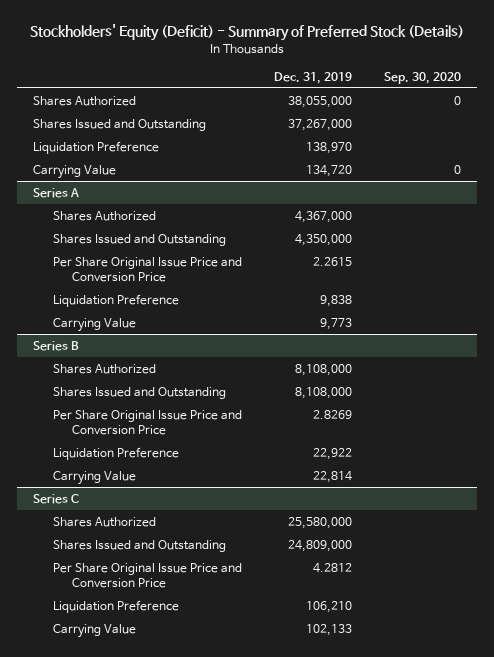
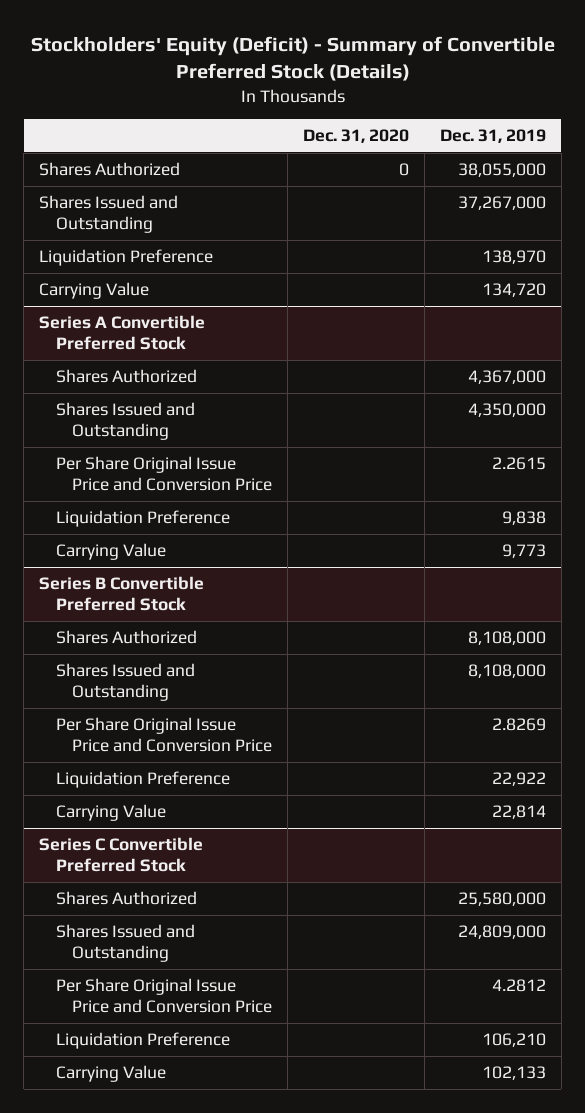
- Stockholders' Equity (Deficit) - Summary of Preferred Stock (Details)
+ Stockholders' Equity (Deficit) - Summary of Convertible Preferred Stock (Details)
- | Dec. 31, 2019 | Sep. 30, 2020
+ | Dec. 31, 2020 | Dec. 31, 2019
- Series A
+ Series A Convertible Preferred Stock
- Series B
+ Series B Convertible Preferred Stock
- Series C
+ Series C Convertible Preferred Stock

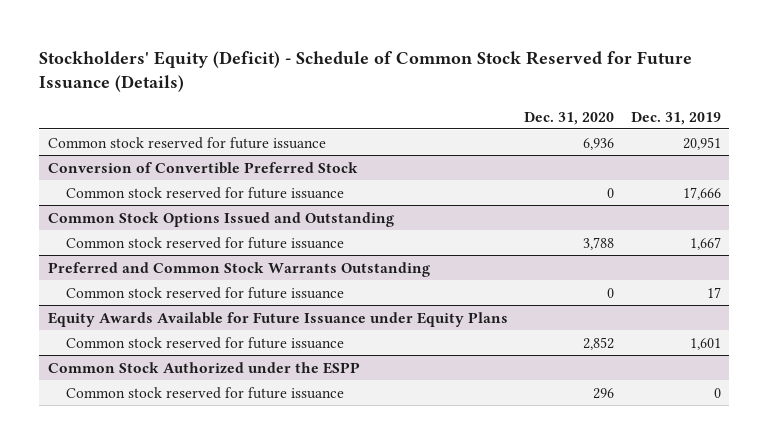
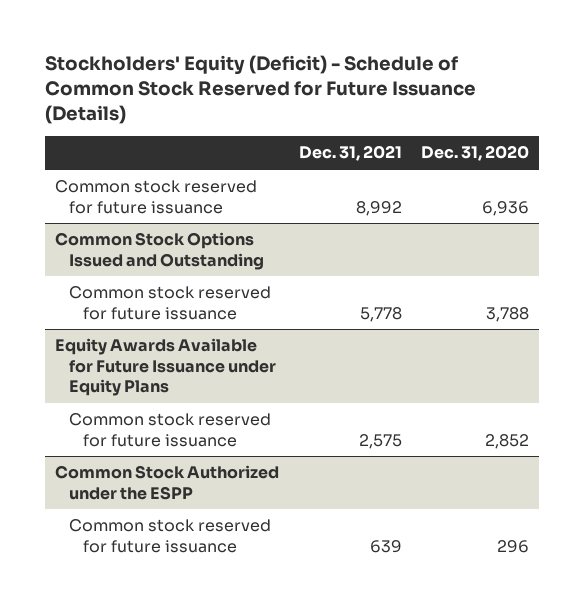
- | Dec. 31, 2020 | Dec. 31, 2019
+ | Dec. 31, 2021 | Dec. 31, 2020
- Conversion of Convertible Preferred Stock
- Common stock reserved for future issuance | 0 | 17,666
- Preferred and Common Stock Warrants Outstanding
- Common stock reserved for future issuance | 0 | 17

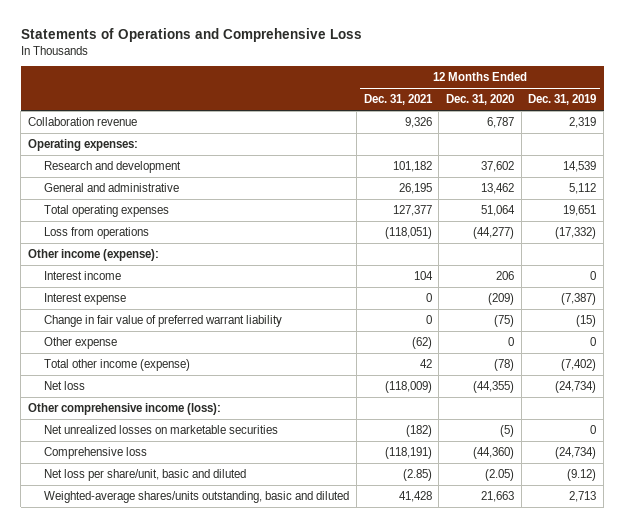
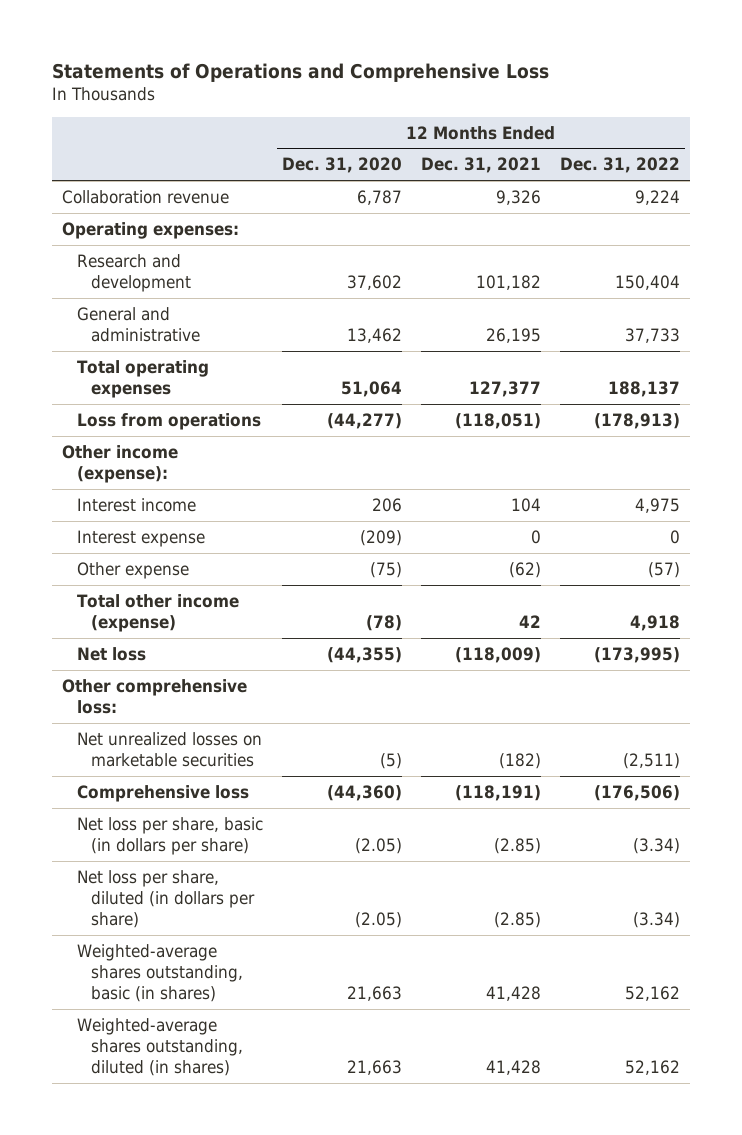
- | 12 Months Ended Dec. 31, 2021 | 12 Months Ended Dec. 31, 2020 | 12 Months Ended Dec. 31, 2019
+ | 12 Months Ended Dec. 31, 2020 | 12 Months Ended Dec. 31, 2021 | 12 Months Ended Dec. 31, 2022
- Change in fair value of preferred warrant liability | 0 | (75) | (15)
- Other expense | (62) | 0 | 0
+ Other expense | (75) | (62) | (57)
- Other comprehensive income (loss):
+ Other comprehensive loss:
- Net loss per share/unit, basic and diluted | (2.85) | (2.05) | (9.12)
- Weighted-average shares/units outstanding, basic and diluted | 41,428 | 21,663 | 2,713
+ Net loss per share, basic (in dollars per share) | (2.05) | (2.85) | (3.34)
+ Net loss per share, diluted (in dollars per share) | (2.05) | (2.85) | (3.34)
+ Weighted-average shares outstanding, basic (in shares) | 21,663 | 41,428 | 52,162
+ Weighted-average shares outstanding, diluted (in shares) | 21,663 | 41,428 | 52,162

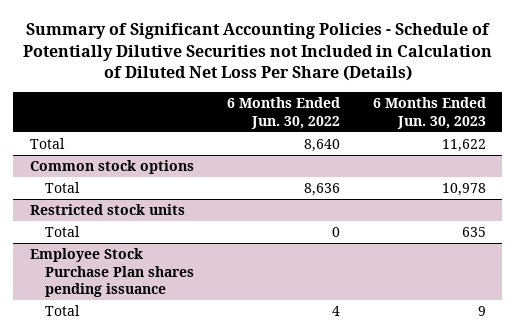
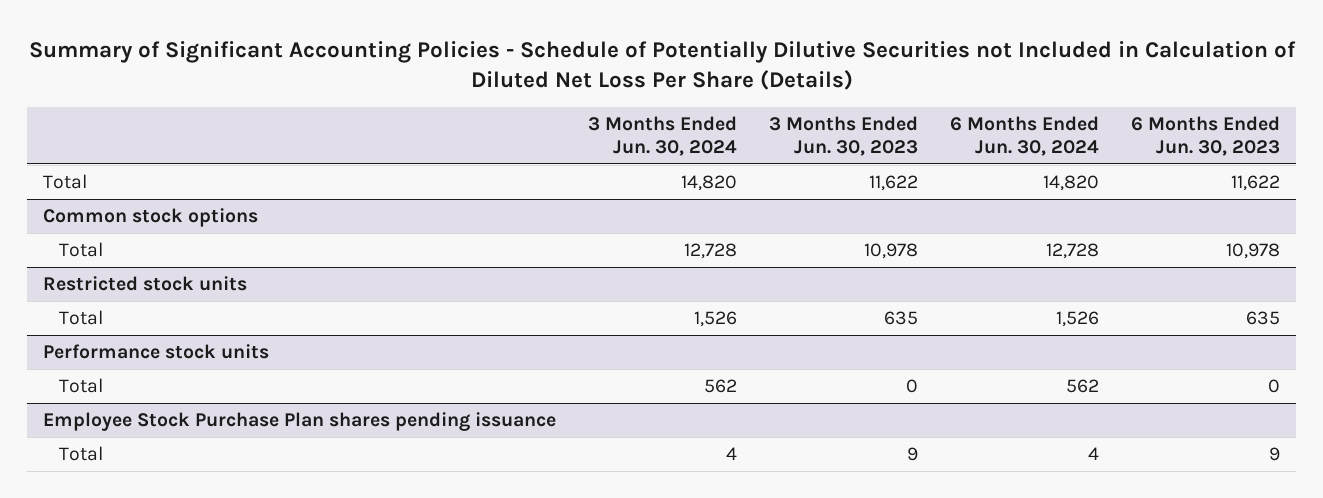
- | 6 Months Ended Jun. 30, 2022 | 6 Months Ended Jun. 30, 2023
+ | 3 Months Ended Jun. 30, 2024 | 3 Months Ended Jun. 30, 2023 | 6 Months Ended Jun. 30, 2024 | 6 Months Ended Jun. 30, 2023
+ Performance stock units
+ Total | 562 | 0 | 562 | 0

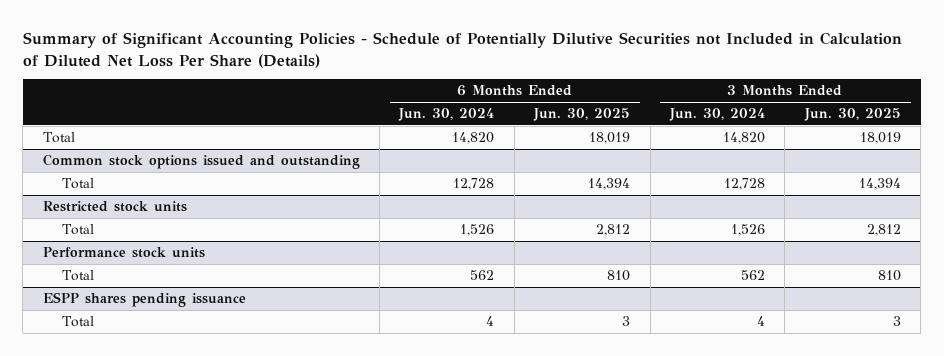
- | 3 Months Ended Jun. 30, 2024 | 3 Months Ended Jun. 30, 2023 | 6 Months Ended Jun. 30, 2024 | 6 Months Ended Jun. 30, 2023
+ | 6 Months Ended Jun. 30, 2024 | 6 Months Ended Jun. 30, 2025 | 3 Months Ended Jun. 30, 2024 | 3 Months Ended Jun. 30, 2025
- Common stock options
+ Common stock options issued and outstanding
- Employee Stock Purchase Plan shares pending issuance
+ ESPP shares pending issuance

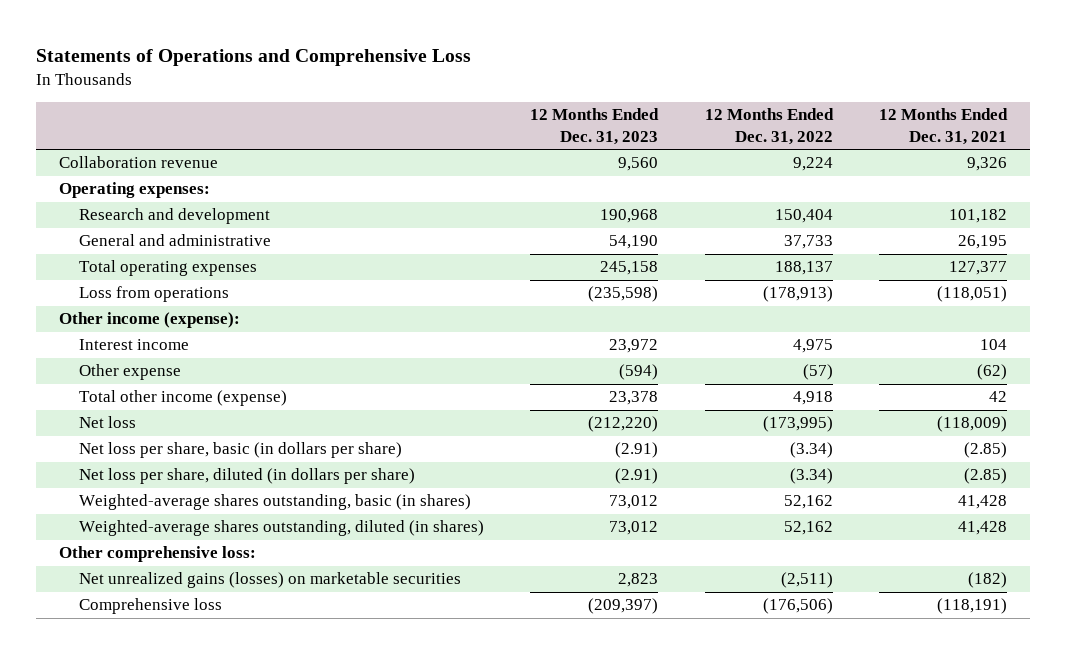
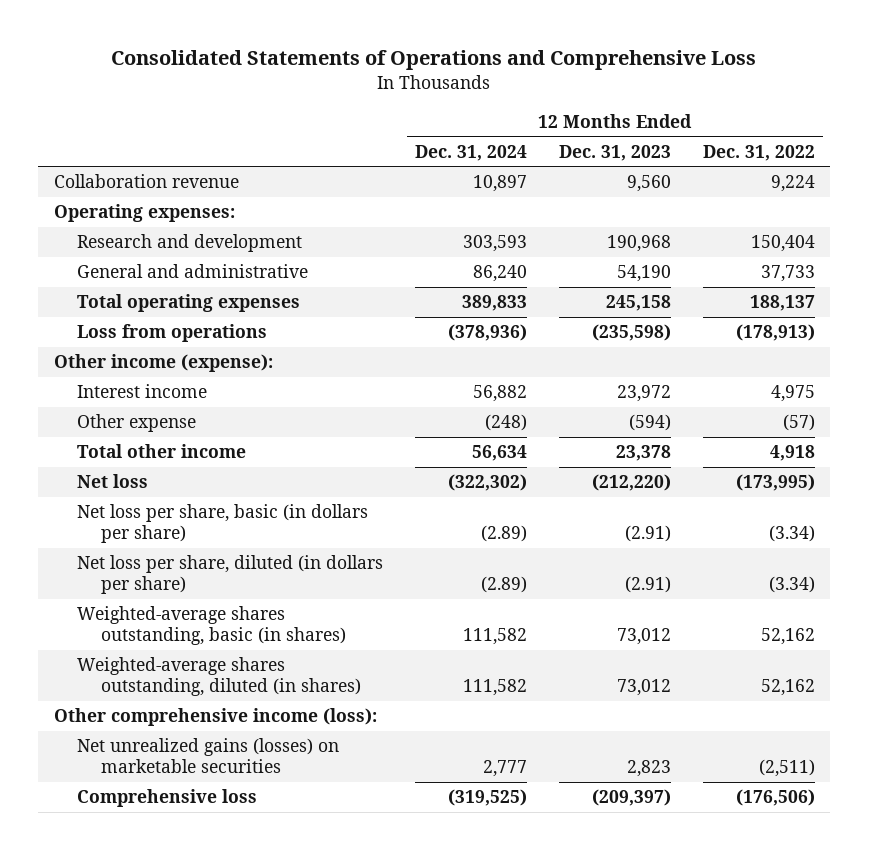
- Statements of Operations and Comprehensive Loss
+ Consolidated Statements of Operations and Comprehensive Loss
- | 12 Months Ended Dec. 31, 2023 | 12 Months Ended Dec. 31, 2022 | 12 Months Ended Dec. 31, 2021
+ | 12 Months Ended Dec. 31, 2024 | 12 Months Ended Dec. 31, 2023 | 12 Months Ended Dec. 31, 2022
- Total other income (expense) | 23,378 | 4,918 | 42
+ Total other income | 56,634 | 23,378 | 4,918
- Other comprehensive loss:
+ Other comprehensive income (loss):

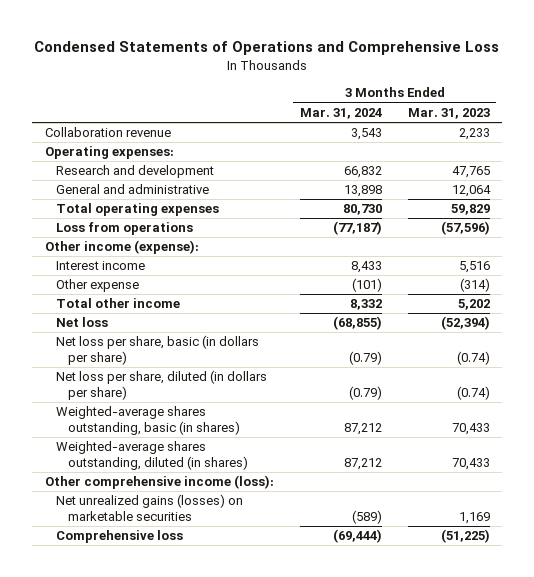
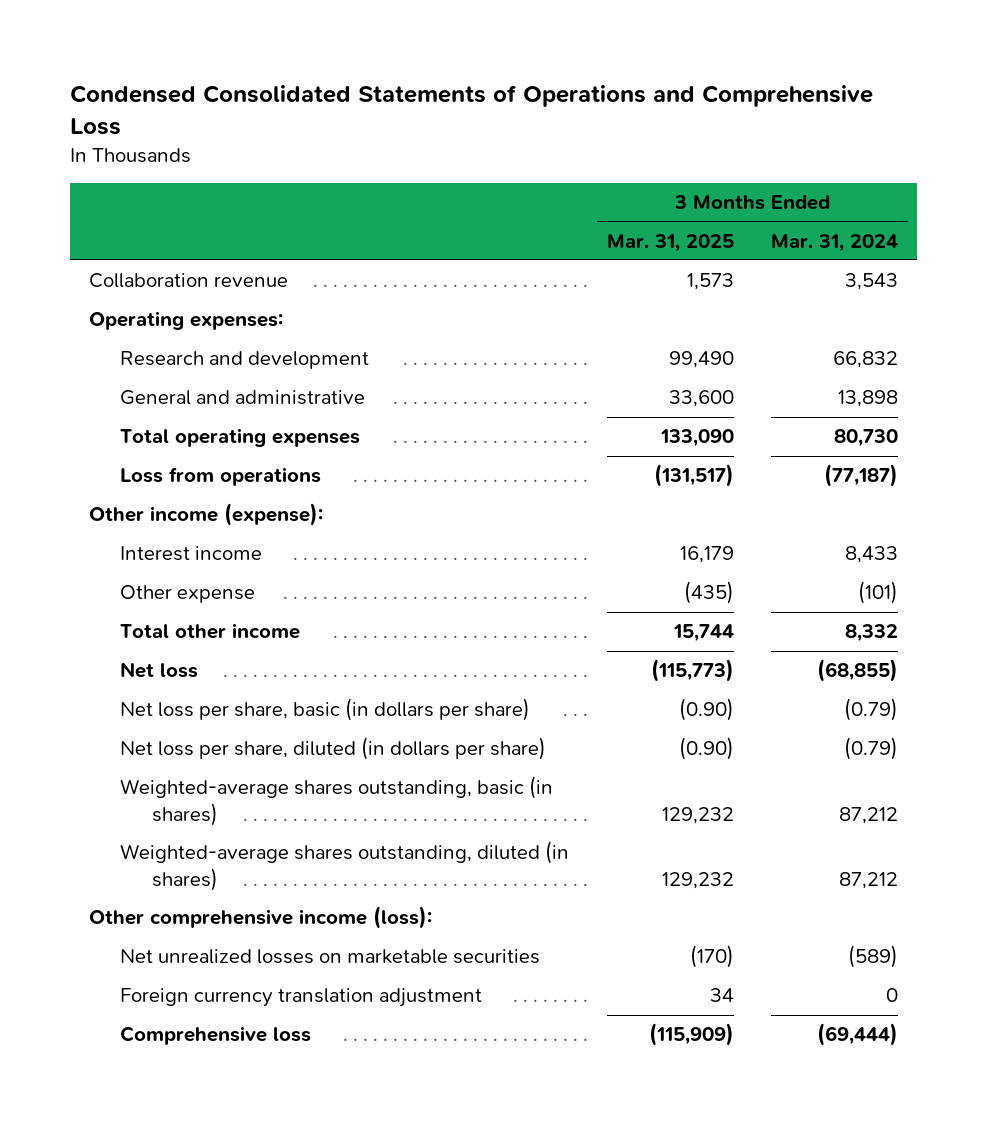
- Condensed Statements of Operations and Comprehensive Loss
+ Condensed Consolidated Statements of Operations and Comprehensive Loss
- | 3 Months Ended Mar. 31, 2024 | 3 Months Ended Mar. 31, 2023
+ | 3 Months Ended Mar. 31, 2025 | 3 Months Ended Mar. 31, 2024
- Net unrealized gains (losses) on marketable securities | (589) | 1,169
+ Net unrealized losses on marketable securities | (170) | (589)
+ Foreign currency translation adjustment | 34 | 0

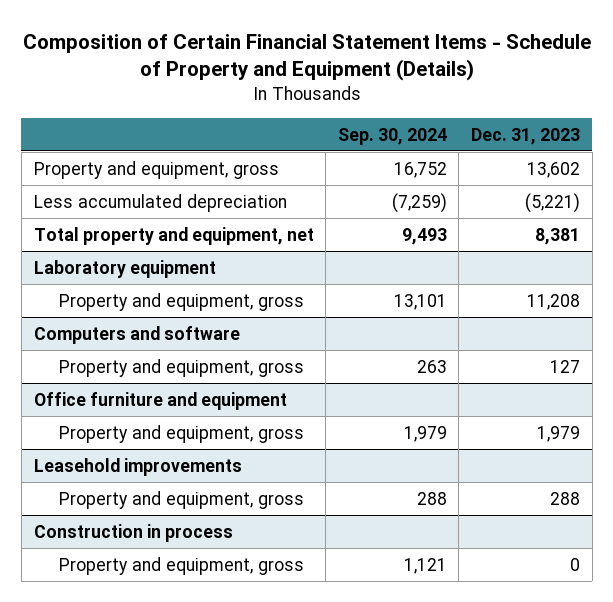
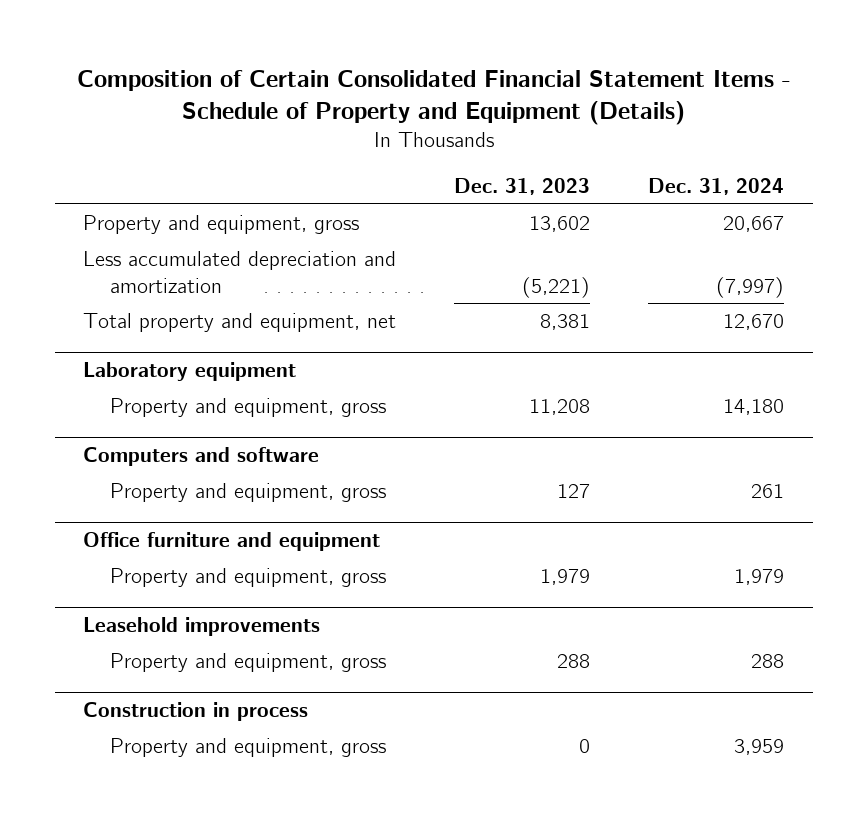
- Composition of Certain Financial Statement Items - Schedule of Property and Equipment (Details)
+ Composition of Certain Consolidated Financial Statement Items - Schedule of Property and Equipment (Details)
- | Sep. 30, 2024 | Dec. 31, 2023
+ | Dec. 31, 2023 | Dec. 31, 2024
- Less accumulated depreciation | (7,259) | (5,221)
+ Less accumulated depreciation and amortization | (5,221) | (7,997)

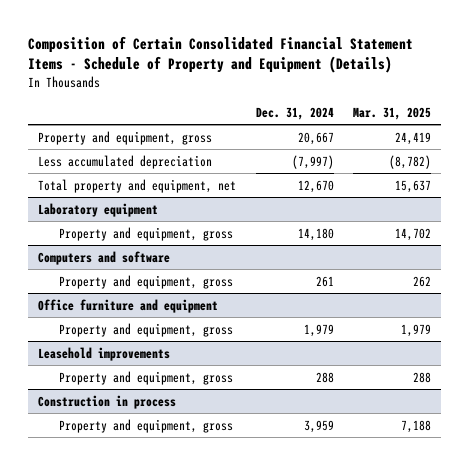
- | Dec. 31, 2023 | Dec. 31, 2024
+ | Dec. 31, 2024 | Mar. 31, 2025
- Less accumulated depreciation and amortization | (5,221) | (7,997)
+ Less accumulated depreciation | (7,997) | (8,782)

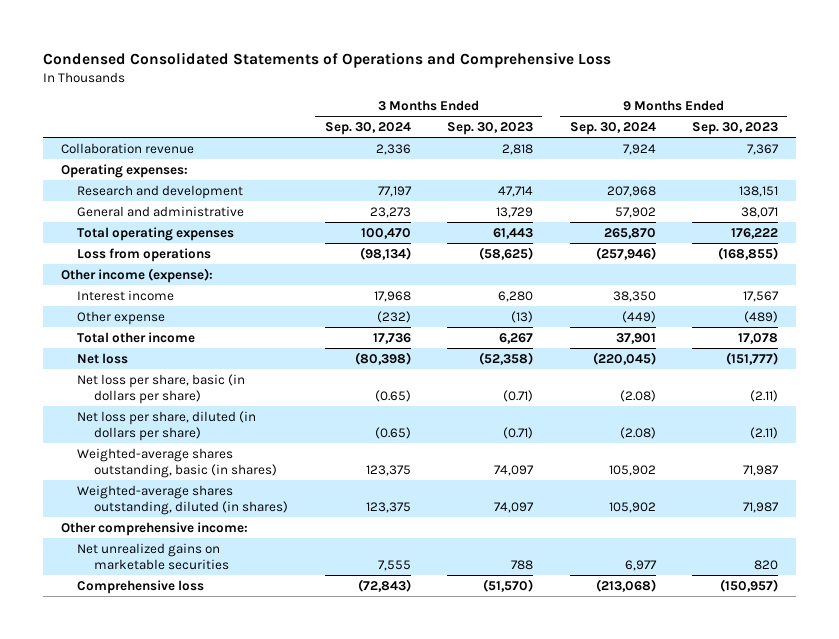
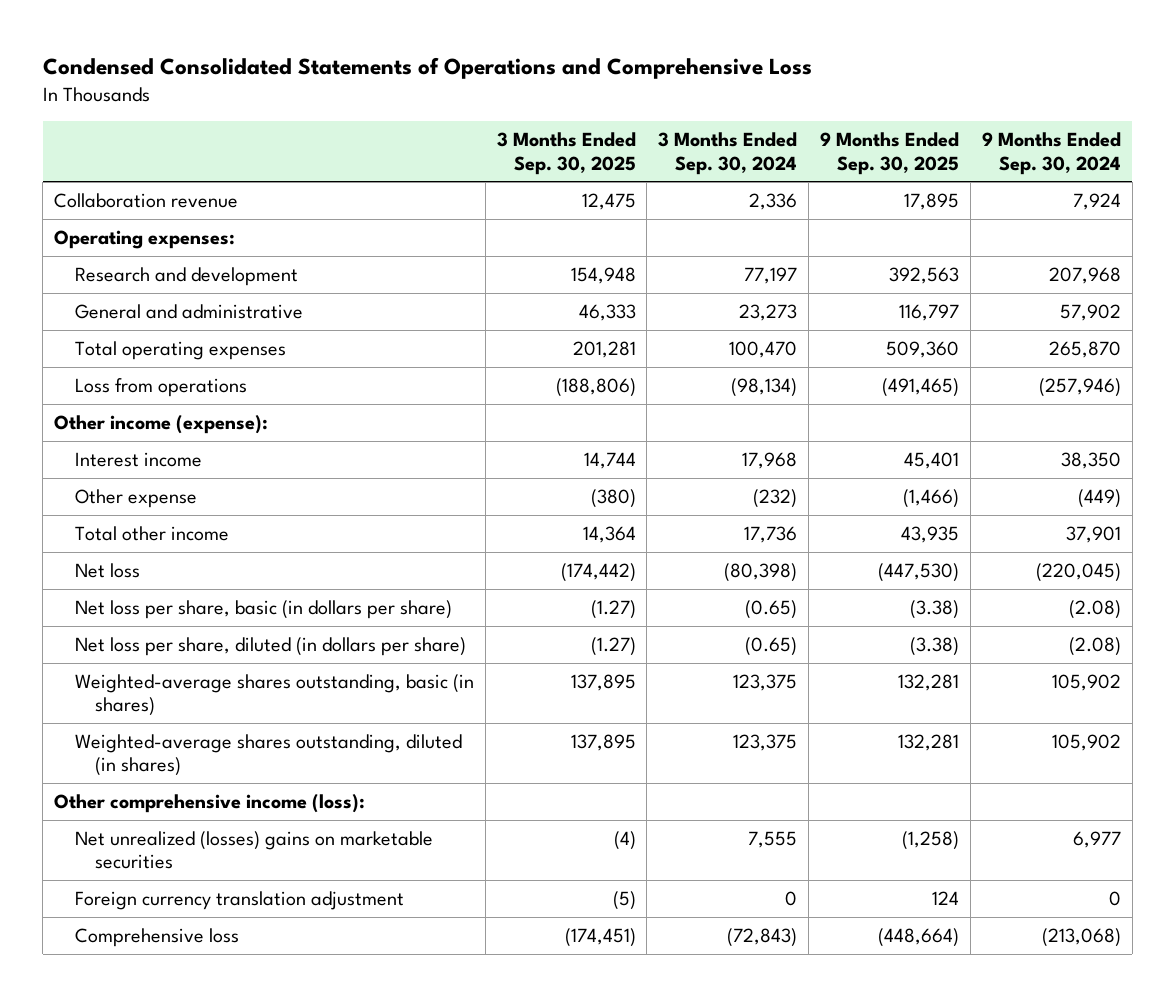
- | 3 Months Ended Sep. 30, 2024 | 3 Months Ended Sep. 30, 2023 | 9 Months Ended Sep. 30, 2024 | 9 Months Ended Sep. 30, 2023
+ | 3 Months Ended Sep. 30, 2025 | 3 Months Ended Sep. 30, 2024 | 9 Months Ended Sep. 30, 2025 | 9 Months Ended Sep. 30, 2024
- Other comprehensive income:
- Net unrealized gains on marketable securities | 7,555 | 788 | 6,977 | 820
+ Other comprehensive income (loss):
+ Net unrealized (losses) gains on marketable securities | (4) | 7,555 | (1,258) | 6,977
+ Foreign currency translation adjustment | (5) | 0 | 124 | 0

